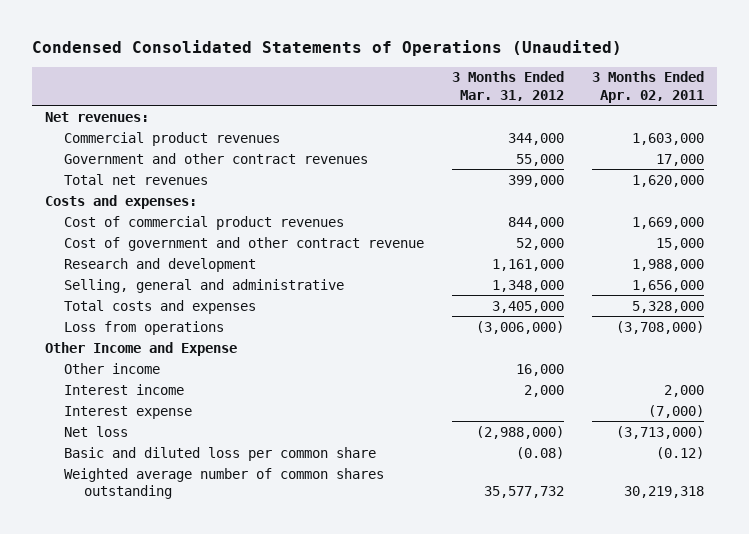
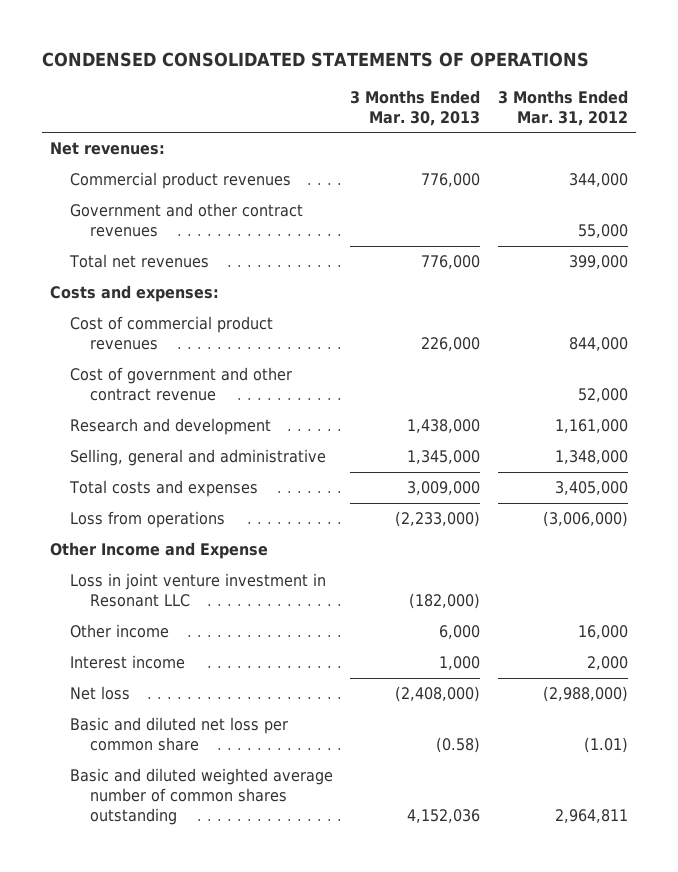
- Condensed Consolidated Statements of Operations (Unaudited)
+ CONDENSED CONSOLIDATED STATEMENTS OF OPERATIONS
- | 3 Months Ended Mar. 31, 2012 | 3 Months Ended Apr. 02, 2011
+ | 3 Months Ended Mar. 30, 2013 | 3 Months Ended Mar. 31, 2012
+ Loss in joint venture investment in Resonant LLC | (182,000) |
- Interest expense | | (7,000)
- Basic and diluted loss per common share | (0.08) | (0.12)
- Weighted average number of common shares outstanding | 35,577,732 | 30,219,318
+ Basic and diluted net loss per common share | (0.58) | (1.01)
+ Basic and diluted weighted average number of common shares outstanding | 4,152,036 | 2,964,811

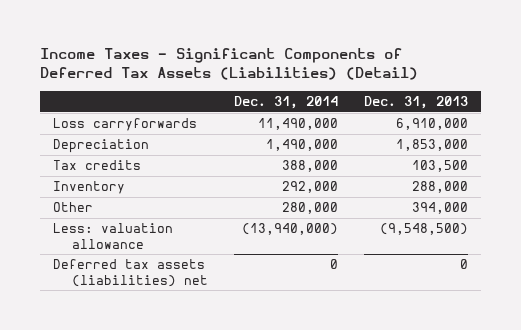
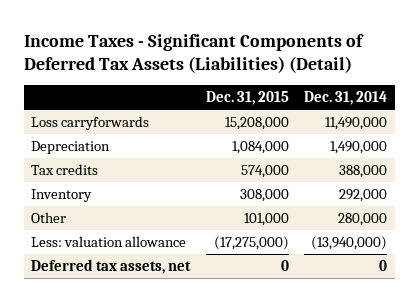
- | Dec. 31, 2014 | Dec. 31, 2013
+ | Dec. 31, 2015 | Dec. 31, 2014
- Deferred tax assets (liabilities) net | 0 | 0
+ Deferred tax assets, net | 0 | 0

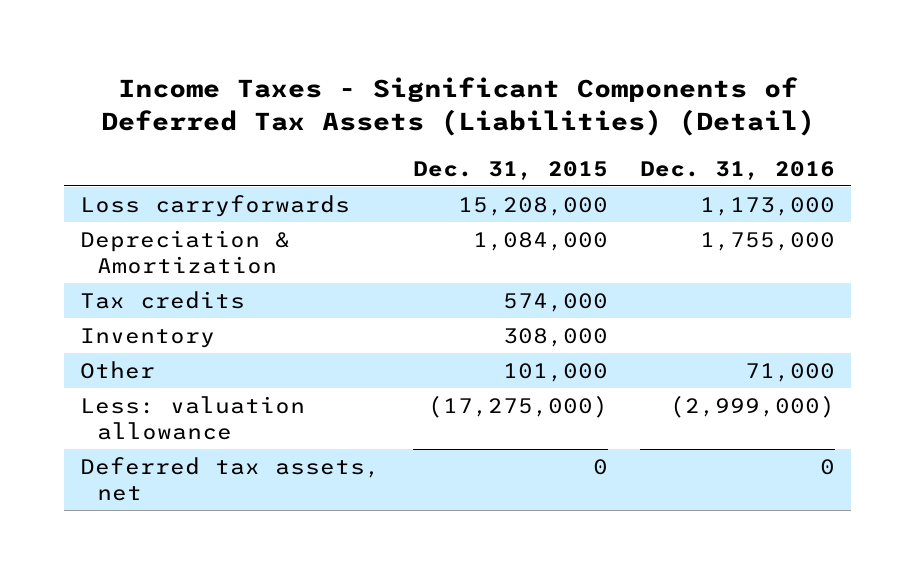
- | Dec. 31, 2015 | Dec. 31, 2014
+ | Dec. 31, 2015 | Dec. 31, 2016
- Depreciation | 1,084,000 | 1,490,000
+ Depreciation & Amortization | 1,084,000 | 1,755,000

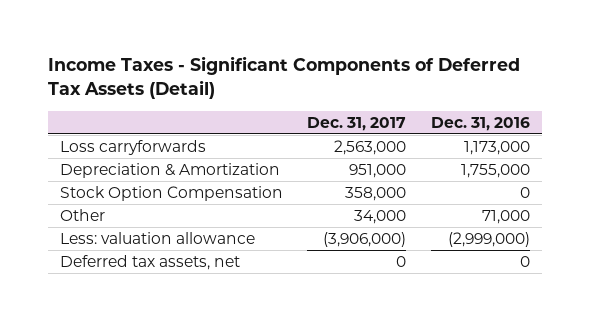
- Income Taxes - Significant Components of Deferred Tax Assets (Liabilities) (Detail)
+ Income Taxes - Significant Components of Deferred Tax Assets (Detail)
- | Dec. 31, 2015 | Dec. 31, 2016
+ | Dec. 31, 2017 | Dec. 31, 2016
- Tax credits | 574,000 |
- Inventory | 308,000 |
+ Stock Option Compensation | 358,000 | 0

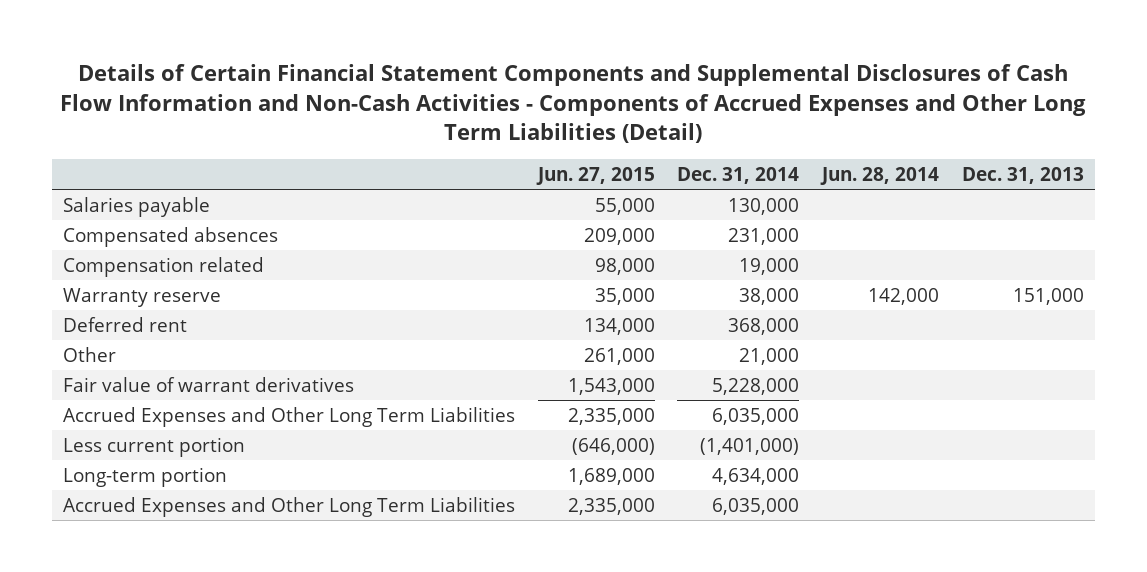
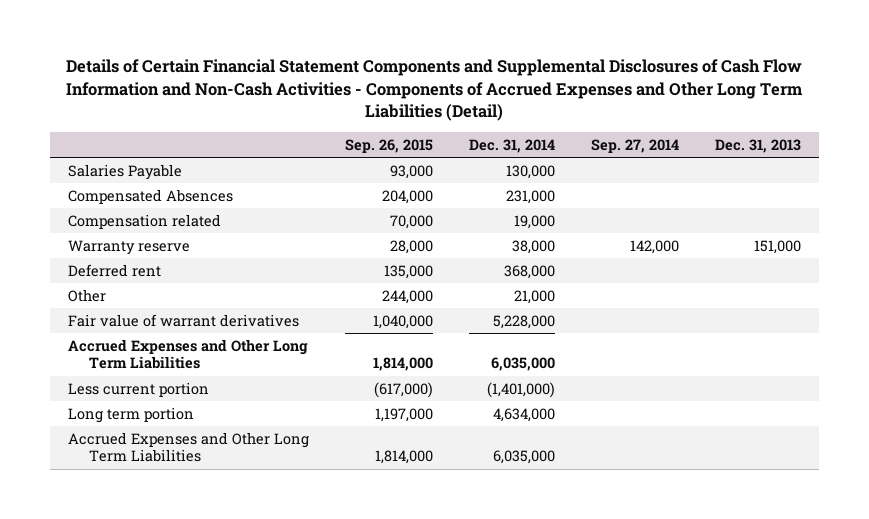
- | Jun. 27, 2015 | Dec. 31, 2014 | Jun. 28, 2014 | Dec. 31, 2013
+ | Sep. 26, 2015 | Dec. 31, 2014 | Sep. 27, 2014 | Dec. 31, 2013
- Salaries payable | 55,000 | 130,000 | |
- Compensated absences | 209,000 | 231,000 | |
+ Salaries Payable | 93,000 | 130,000 | |
+ Compensated Absences | 204,000 | 231,000 | |
- Long-term portion | 1,689,000 | 4,634,000 | |
+ Long term portion | 1,197,000 | 4,634,000 | |

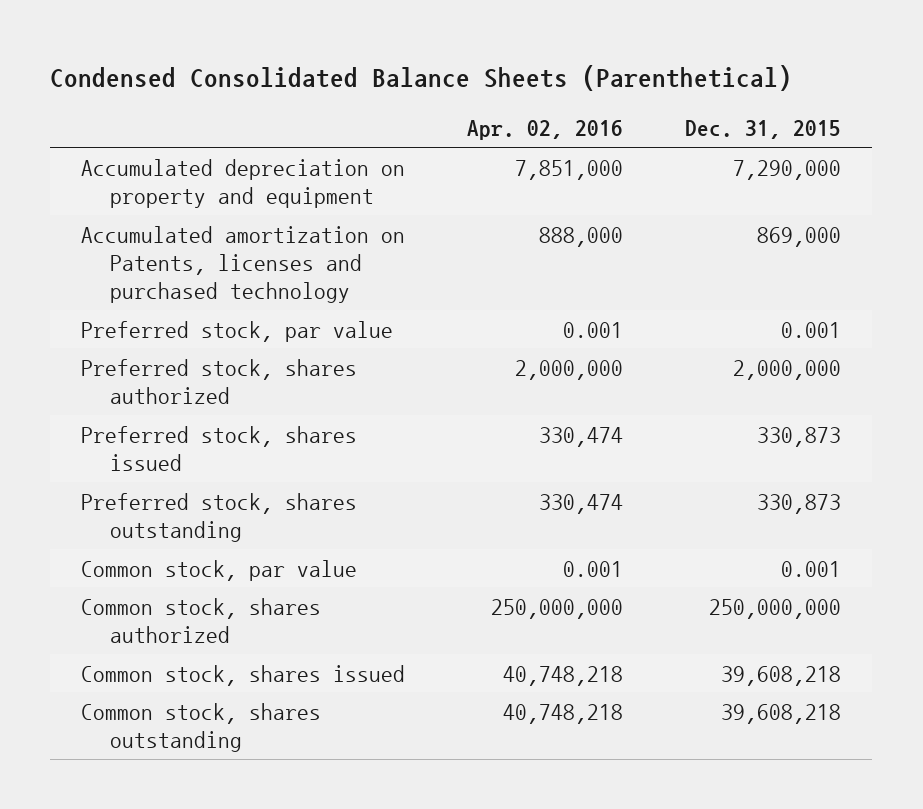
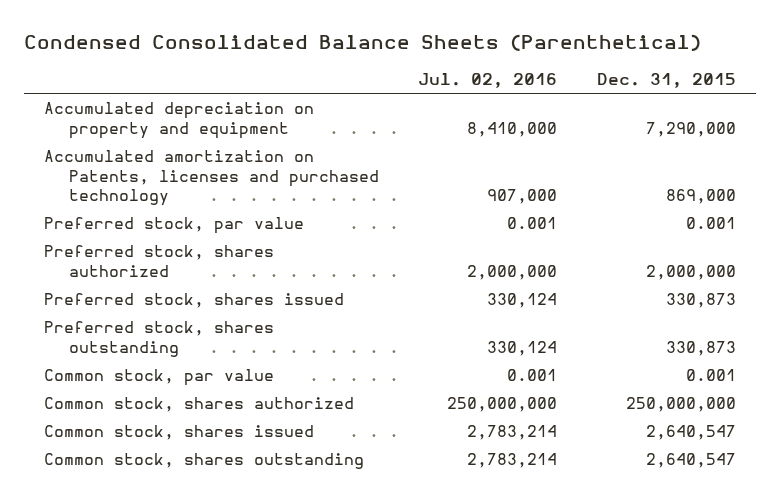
- | Apr. 02, 2016 | Dec. 31, 2015
+ | Jul. 02, 2016 | Dec. 31, 2015
- Common stock, shares issued | 40,748,218 | 39,608,218
- Common stock, shares outstanding | 40,748,218 | 39,608,218
+ Common stock, shares issued | 2,783,214 | 2,640,547
+ Common stock, shares outstanding | 2,783,214 | 2,640,547

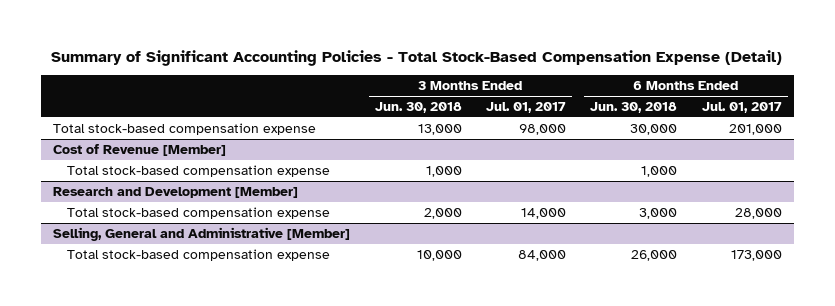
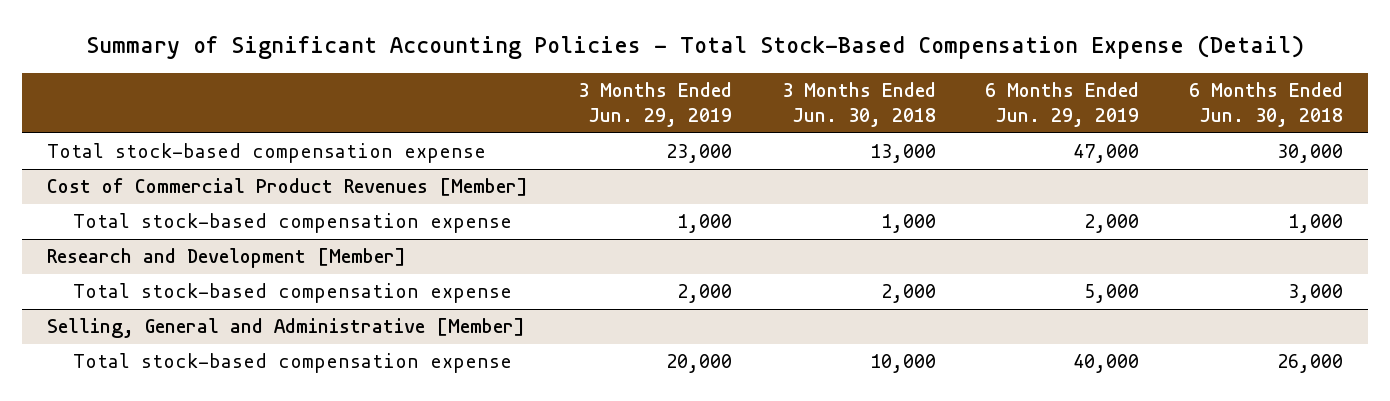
- | 3 Months Ended Jun. 30, 2018 | 3 Months Ended Jul. 01, 2017 | 6 Months Ended Jun. 30, 2018 | 6 Months Ended Jul. 01, 2017
+ | 3 Months Ended Jun. 29, 2019 | 3 Months Ended Jun. 30, 2018 | 6 Months Ended Jun. 29, 2019 | 6 Months Ended Jun. 30, 2018
- Cost of Revenue [Member]
+ Cost of Commercial Product Revenues [Member]

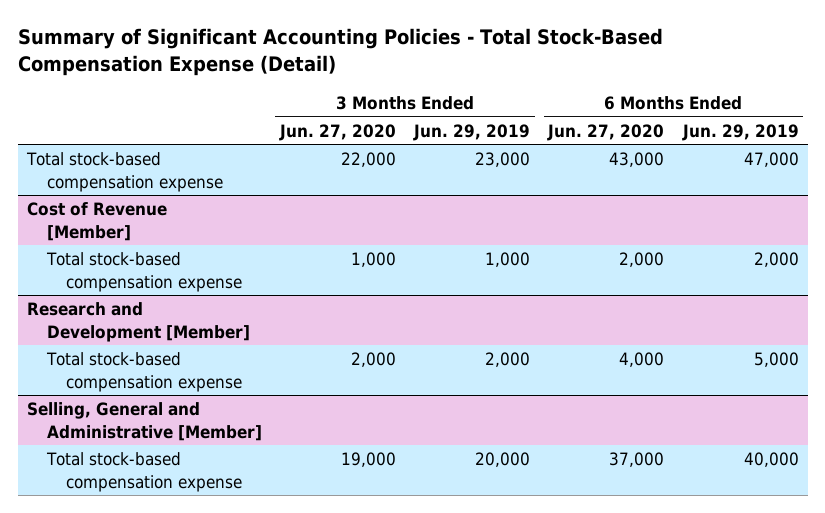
- | 3 Months Ended Jun. 29, 2019 | 3 Months Ended Jun. 30, 2018 | 6 Months Ended Jun. 29, 2019 | 6 Months Ended Jun. 30, 2018
+ | 3 Months Ended Jun. 27, 2020 | 3 Months Ended Jun. 29, 2019 | 6 Months Ended Jun. 27, 2020 | 6 Months Ended Jun. 29, 2019
- Cost of Commercial Product Revenues [Member]
+ Cost of Revenue [Member]

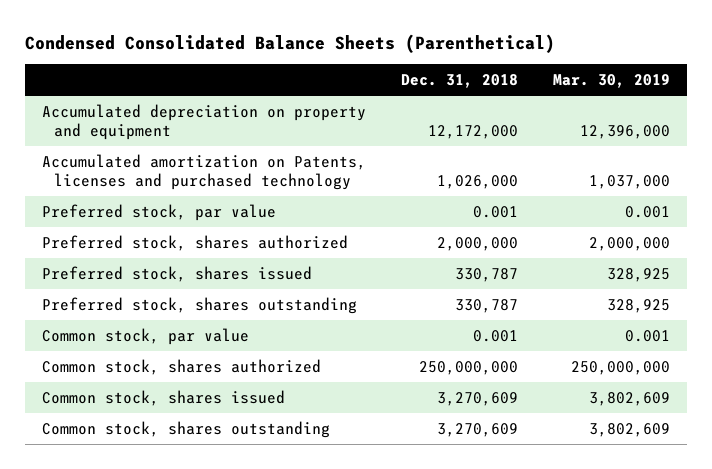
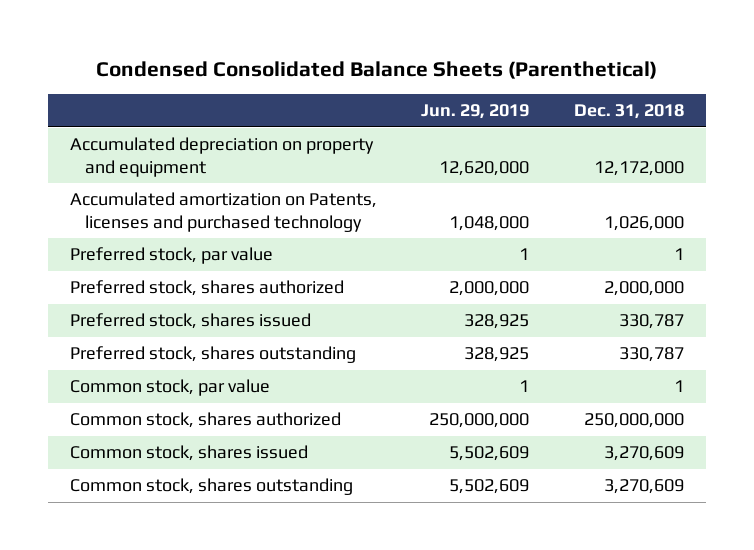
- | Dec. 31, 2018 | Mar. 30, 2019
+ | Jun. 29, 2019 | Dec. 31, 2018
- Preferred stock, par value | 0.001 | 0.001
+ Preferred stock, par value | 1 | 1
- Common stock, par value | 0.001 | 0.001
+ Common stock, par value | 1 | 1

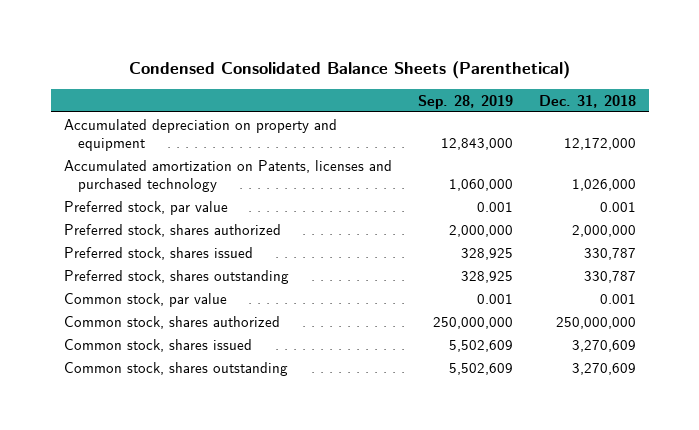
- | Jun. 29, 2019 | Dec. 31, 2018
+ | Sep. 28, 2019 | Dec. 31, 2018
- Preferred stock, par value | 1 | 1
+ Preferred stock, par value | 0.001 | 0.001
- Common stock, par value | 1 | 1
+ Common stock, par value | 0.001 | 0.001

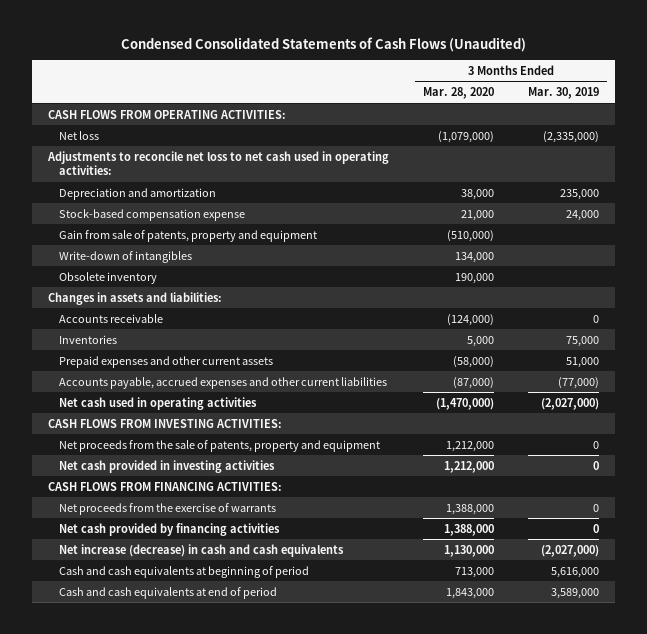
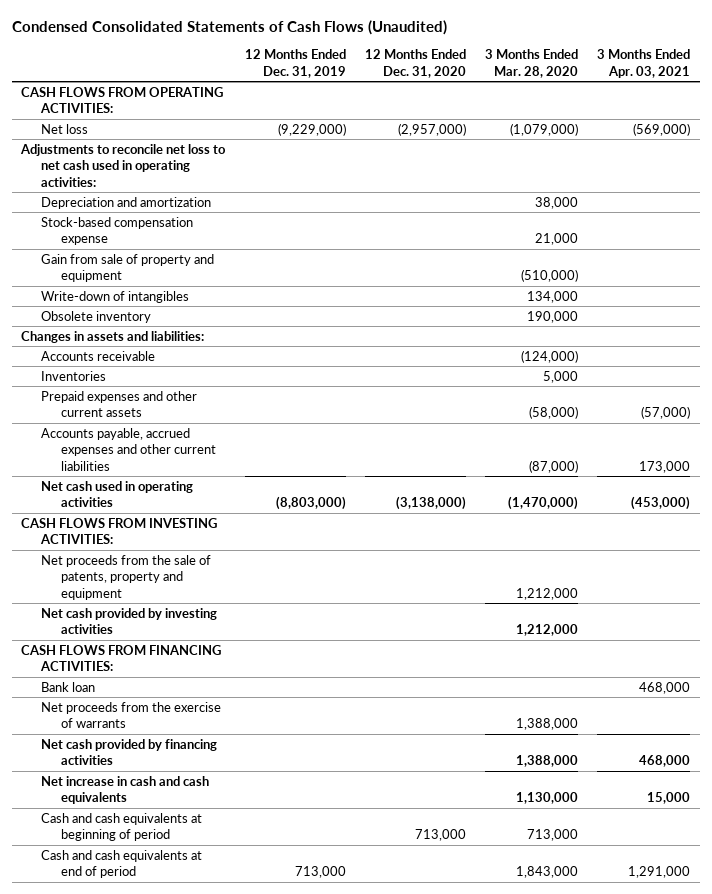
- | 3 Months Ended Mar. 28, 2020 | 3 Months Ended Mar. 30, 2019
+ | 12 Months Ended Dec. 31, 2019 | 12 Months Ended Dec. 31, 2020 | 3 Months Ended Mar. 28, 2020 | 3 Months Ended Apr. 03, 2021
- Gain from sale of patents, property and equipment | (510,000) |
+ Gain from sale of property and equipment | | | (510,000) |
- Net cash provided in investing activities | 1,212,000 | 0
+ Net cash provided by investing activities | | | 1,212,000 |
+ Bank loan | | | | 468,000
- Net increase (decrease) in cash and cash equivalents | 1,130,000 | (2,027,000)
+ Net increase in cash and cash equivalents | | | 1,130,000 | 15,000

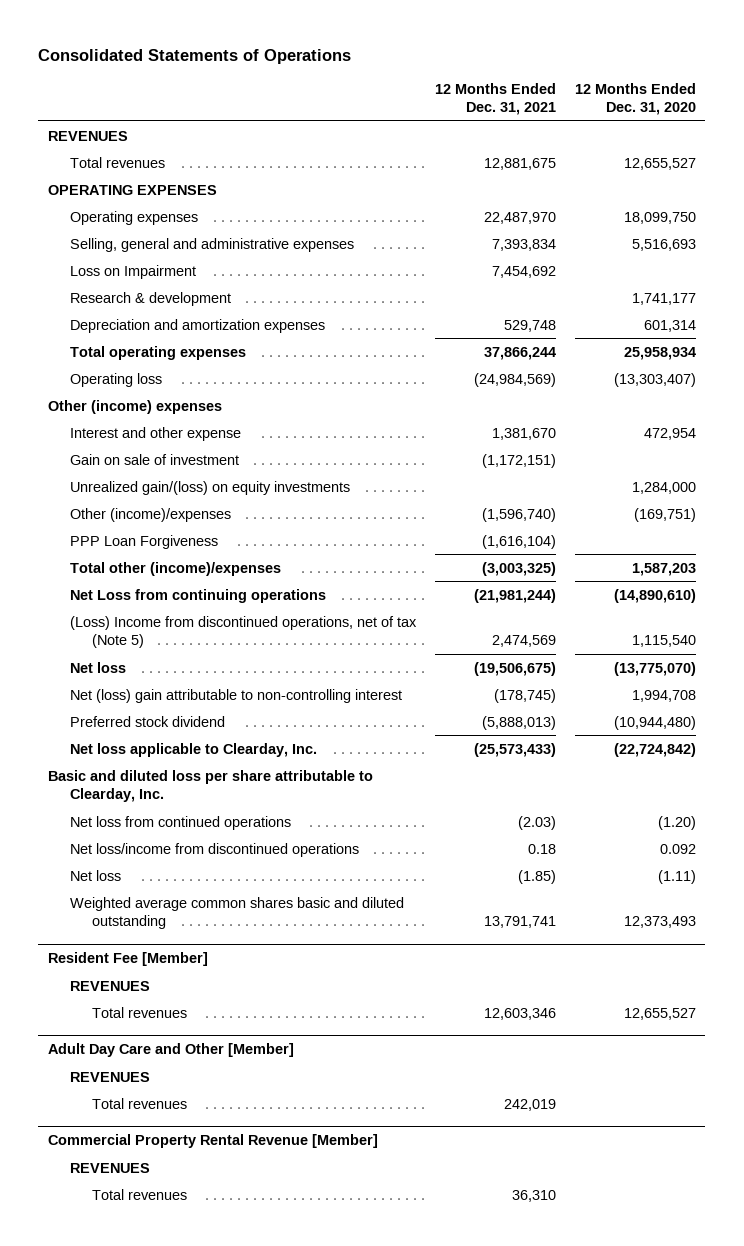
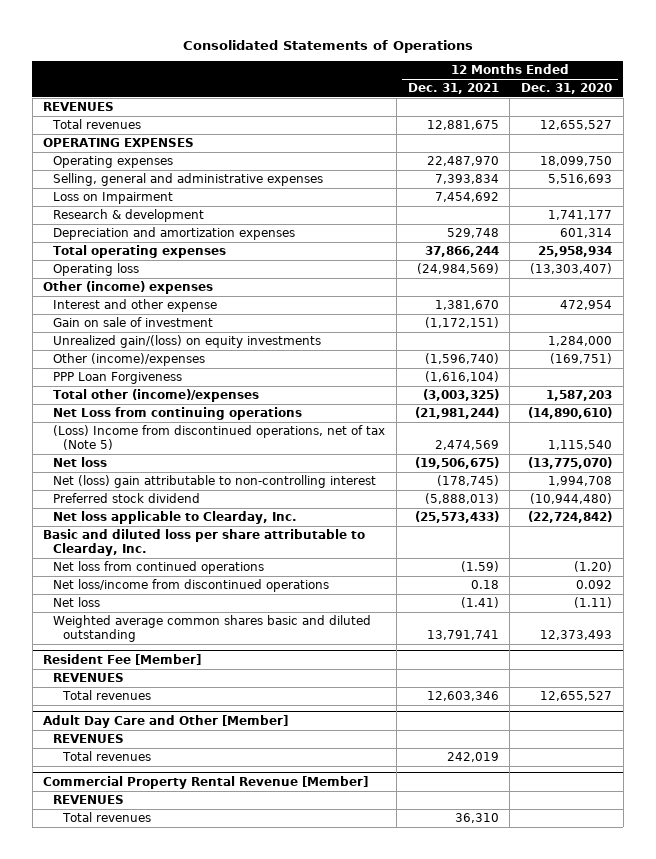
- Net loss from continued operations | (2.03) | (1.20)
+ Net loss from continued operations | (1.59) | (1.20)
- Net loss | (1.85) | (1.11)
+ Net loss | (1.41) | (1.11)

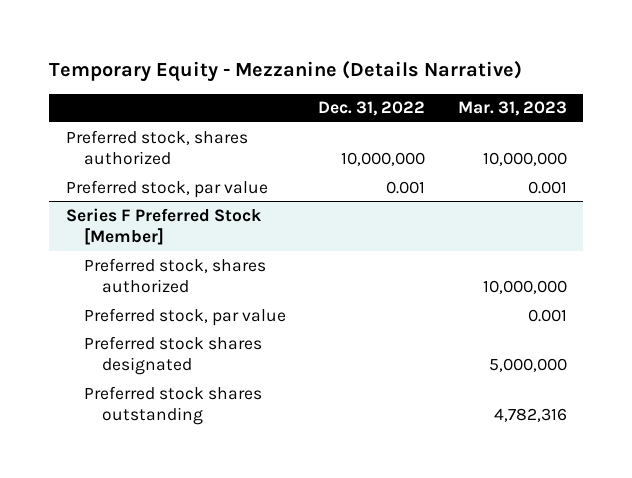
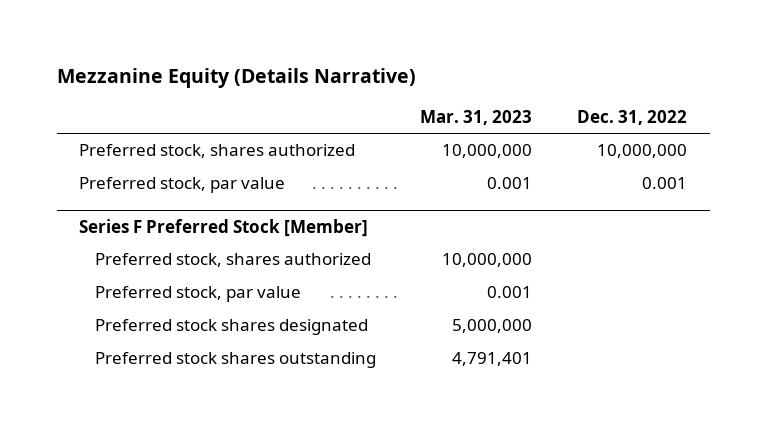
- Temporary Equity - Mezzanine (Details Narrative)
+ Mezzanine Equity (Details Narrative)
- | Dec. 31, 2022 | Mar. 31, 2023
+ | Mar. 31, 2023 | Dec. 31, 2022
@ Series F Preferred Stock [Member]
- Preferred stock shares outstanding | | 4,782,316
+ Preferred stock shares outstanding | 4,791,401 |

